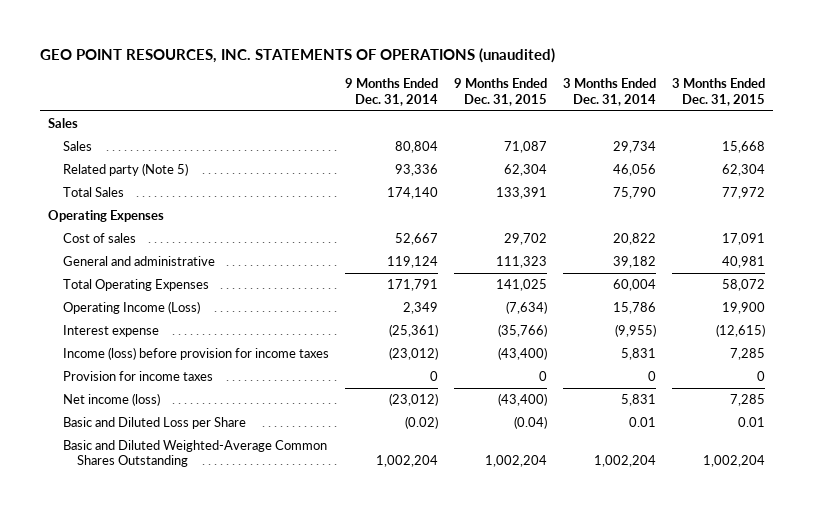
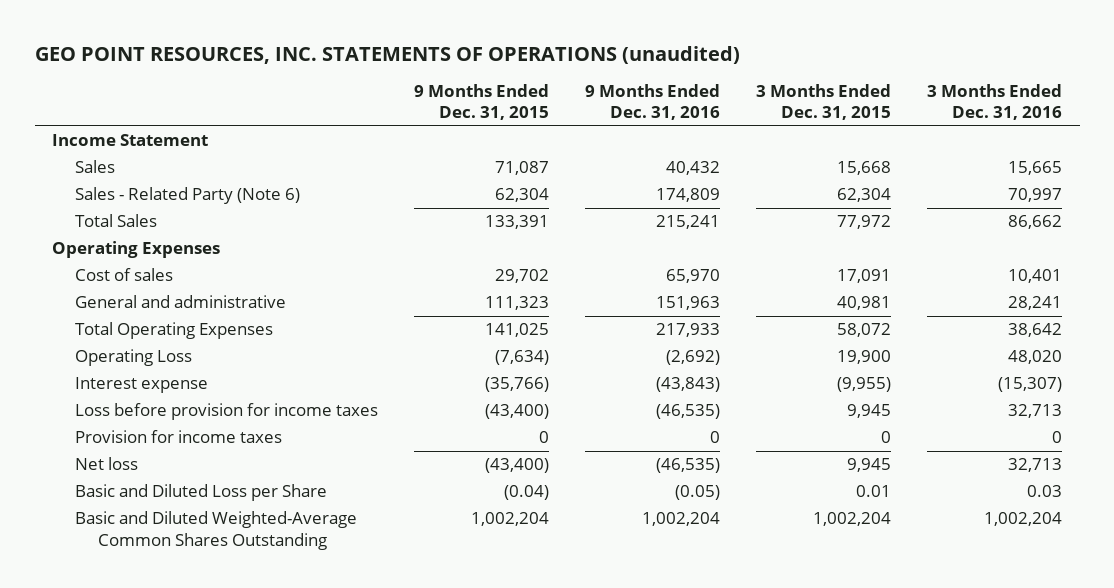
- | 9 Months Ended Dec. 31, 2014 | 9 Months Ended Dec. 31, 2015 | 3 Months Ended Dec. 31, 2014 | 3 Months Ended Dec. 31, 2015
+ | 9 Months Ended Dec. 31, 2015 | 9 Months Ended Dec. 31, 2016 | 3 Months Ended Dec. 31, 2015 | 3 Months Ended Dec. 31, 2016
- Sales
+ Income Statement
- Related party (Note 5) | 93,336 | 62,304 | 46,056 | 62,304
+ Sales - Related Party (Note 6) | 62,304 | 174,809 | 62,304 | 70,997
- Operating Income (Loss) | 2,349 | (7,634) | 15,786 | 19,900
- Interest expense | (25,361) | (35,766) | (9,955) | (12,615)
- Income (loss) before provision for income taxes | (23,012) | (43,400) | 5,831 | 7,285
+ Operating Loss | (7,634) | (2,692) | 19,900 | 48,020
+ Interest expense | (35,766) | (43,843) | (9,955) | (15,307)
+ Loss before provision for income taxes | (43,400) | (46,535) | 9,945 | 32,713
- Net income (loss) | (23,012) | (43,400) | 5,831 | 7,285
+ Net loss | (43,400) | (46,535) | 9,945 | 32,713

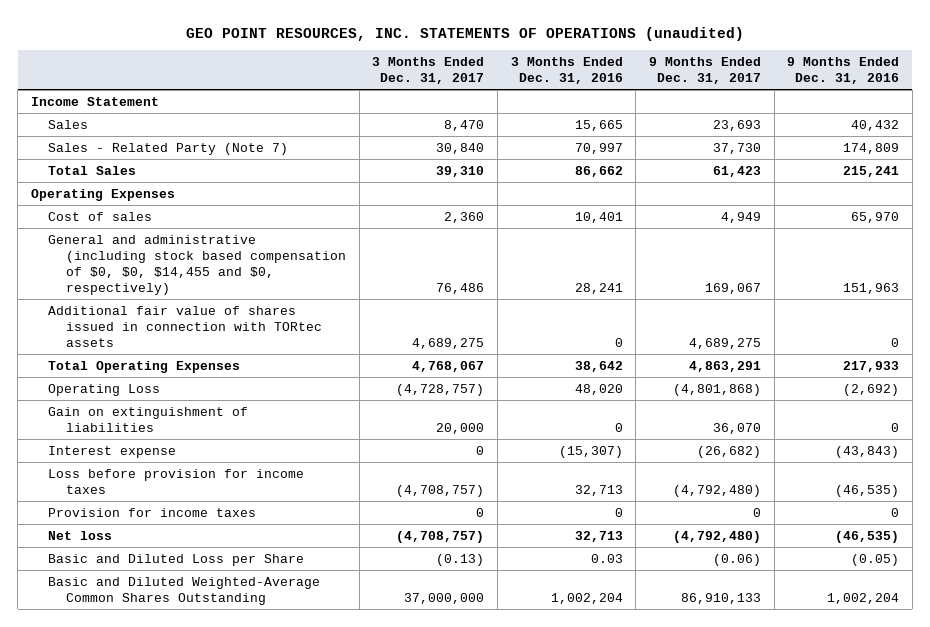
- | 9 Months Ended Dec. 31, 2015 | 9 Months Ended Dec. 31, 2016 | 3 Months Ended Dec. 31, 2015 | 3 Months Ended Dec. 31, 2016
+ | 3 Months Ended Dec. 31, 2017 | 3 Months Ended Dec. 31, 2016 | 9 Months Ended Dec. 31, 2017 | 9 Months Ended Dec. 31, 2016
- Sales - Related Party (Note 6) | 62,304 | 174,809 | 62,304 | 70,997
+ Sales - Related Party (Note 7) | 30,840 | 70,997 | 37,730 | 174,809
- General and administrative | 111,323 | 151,963 | 40,981 | 28,241
+ General and administrative (including stock based compensation of $0, $0, $14,455 and $0, respectively) | 76,486 | 28,241 | 169,067 | 151,963
+ Additional fair value of shares issued in connection with TORtec assets | 4,689,275 | 0 | 4,689,275 | 0
+ Gain on extinguishment of liabilities | 20,000 | 0 | 36,070 | 0

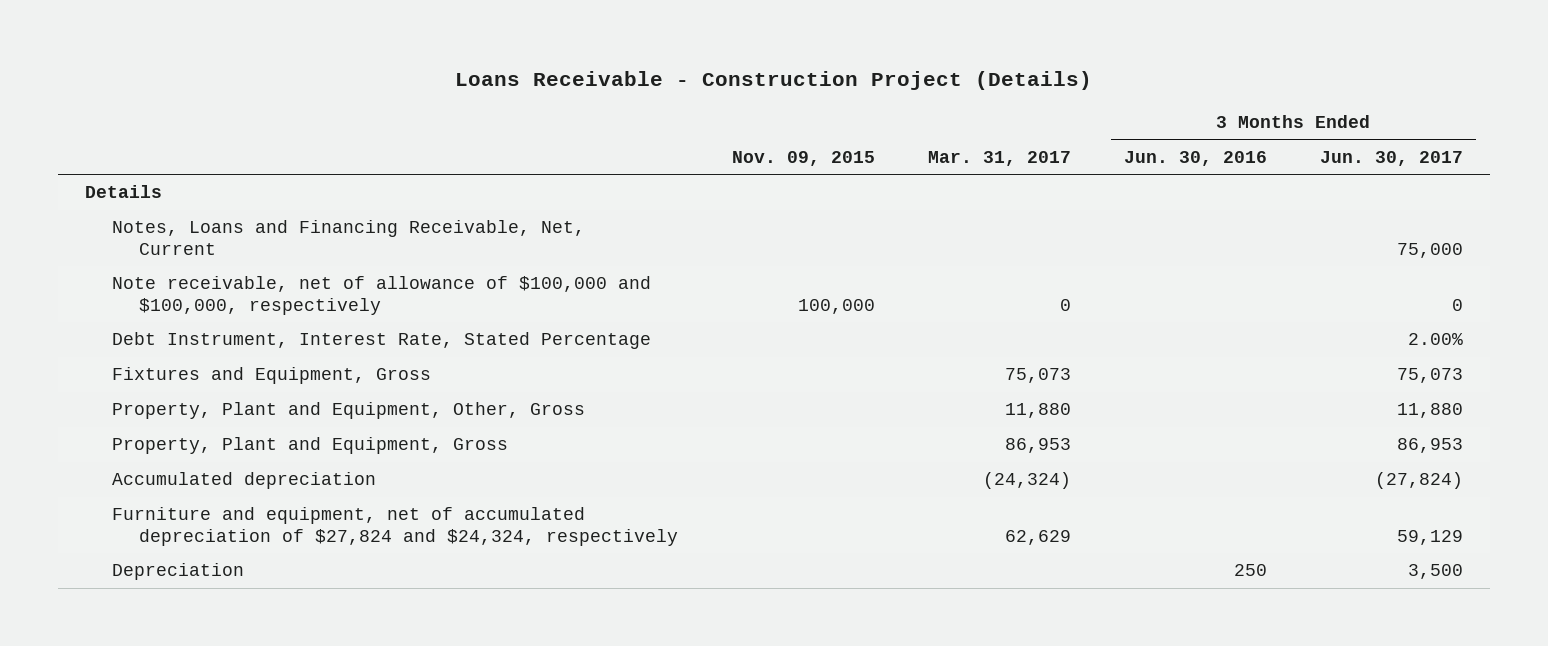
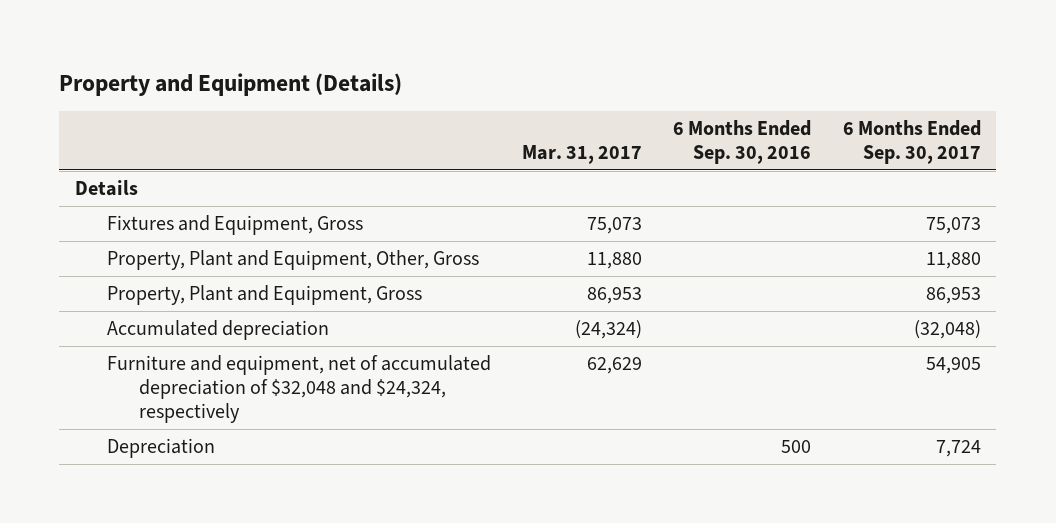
- Loans Receivable - Construction Project (Details)
+ Property and Equipment (Details)
- | Nov. 09, 2015 | Mar. 31, 2017 | 3 Months Ended Jun. 30, 2016 | 3 Months Ended Jun. 30, 2017
+ | Mar. 31, 2017 | 6 Months Ended Sep. 30, 2016 | 6 Months Ended Sep. 30, 2017
- Notes, Loans and Financing Receivable, Net, Current | | | | 75,000
- Note receivable, net of allowance of $100,000 and $100,000, respectively | 100,000 | 0 | | 0
- Debt Instrument, Interest Rate, Stated Percentage | | | | 2.00%
- Furniture and equipment, net of accumulated depreciation of $27,824 and $24,324, respectively | | 62,629 | | 59,129
+ Furniture and equipment, net of accumulated depreciation of $32,048 and $24,324, respectively | 62,629 | | 54,905

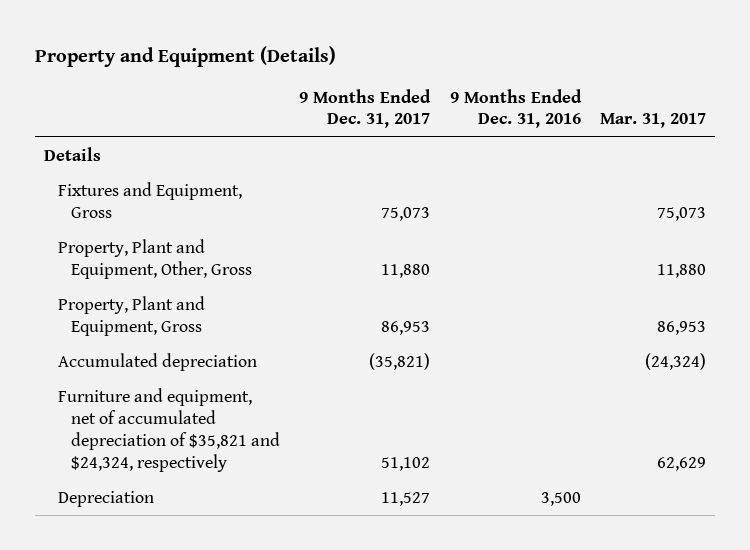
- | Mar. 31, 2017 | 6 Months Ended Sep. 30, 2016 | 6 Months Ended Sep. 30, 2017
+ | 9 Months Ended Dec. 31, 2017 | 9 Months Ended Dec. 31, 2016 | Mar. 31, 2017
- Furniture and equipment, net of accumulated depreciation of $32,048 and $24,324, respectively | 62,629 | | 54,905
+ Furniture and equipment, net of accumulated depreciation of $35,821 and $24,324, respectively | 51,102 | | 62,629

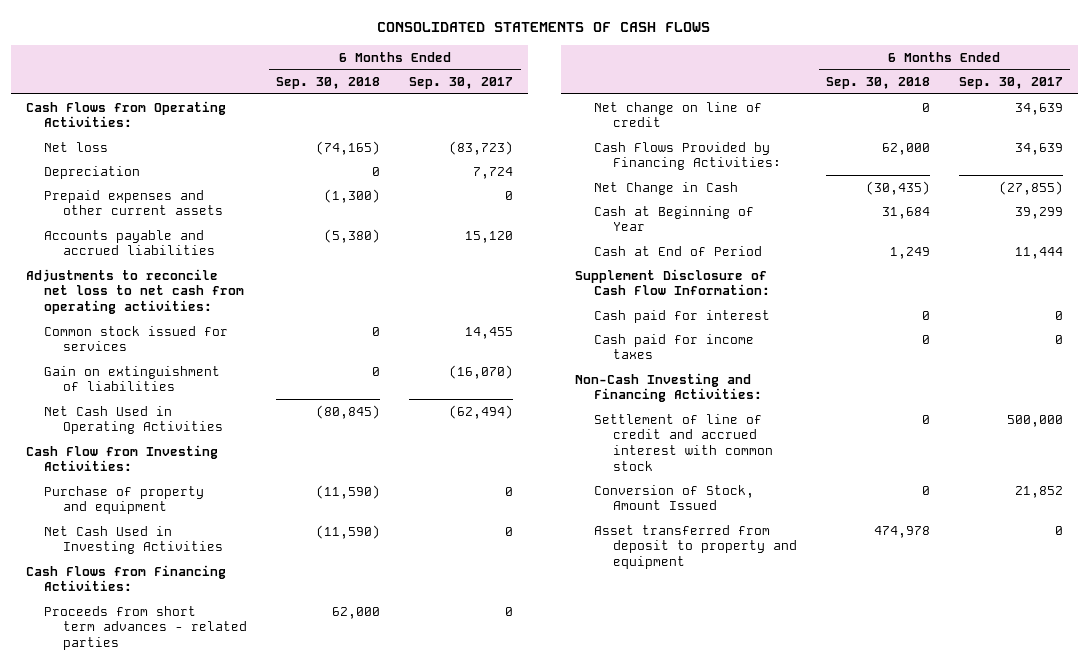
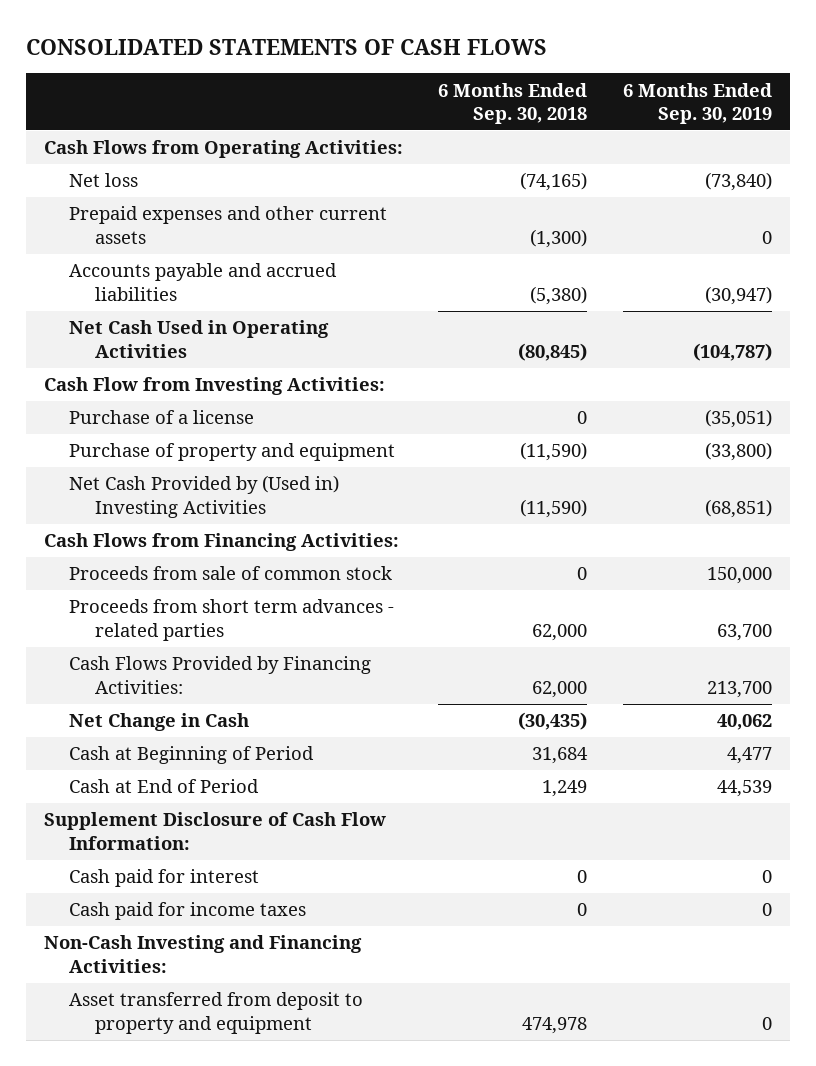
- | 6 Months Ended Sep. 30, 2018 | 6 Months Ended Sep. 30, 2017
+ | 6 Months Ended Sep. 30, 2018 | 6 Months Ended Sep. 30, 2019
- Depreciation | 0 | 7,724
- Adjustments to reconcile net loss to net cash from operating activities:
- Common stock issued for services | 0 | 14,455
- Gain on extinguishment of liabilities | 0 | (16,070)
+ Purchase of a license | 0 | (35,051)
- Net Cash Used in Investing Activities | (11,590) | 0
+ Net Cash Provided by (Used in) Investing Activities | (11,590) | (68,851)
+ Proceeds from sale of common stock | 0 | 150,000
- Net change on line of credit | 0 | 34,639
- Cash at Beginning of Year | 31,684 | 39,299
+ Cash at Beginning of Period | 31,684 | 4,477
- Settlement of line of credit and accrued interest with common stock | 0 | 500,000
- Conversion of Stock, Amount Issued | 0 | 21,852

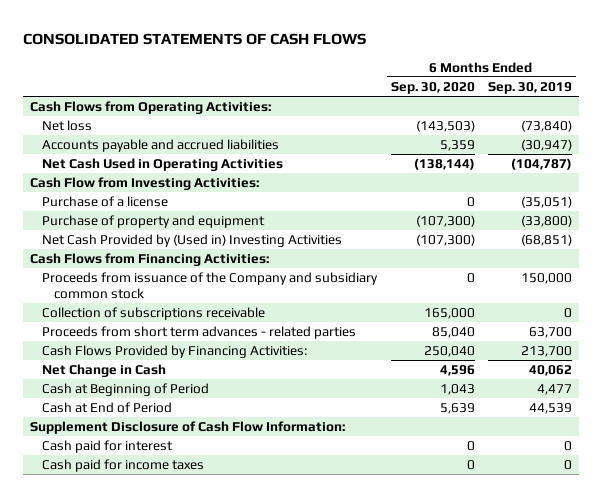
- | 6 Months Ended Sep. 30, 2018 | 6 Months Ended Sep. 30, 2019
+ | 6 Months Ended Sep. 30, 2020 | 6 Months Ended Sep. 30, 2019
- Prepaid expenses and other current assets | (1,300) | 0
- Proceeds from sale of common stock | 0 | 150,000
+ Proceeds from issuance of the Company and subsidiary common stock | 0 | 150,000
+ Collection of subscriptions receivable | 165,000 | 0
- Non-Cash Investing and Financing Activities:
- Asset transferred from deposit to property and equipment | 474,978 | 0

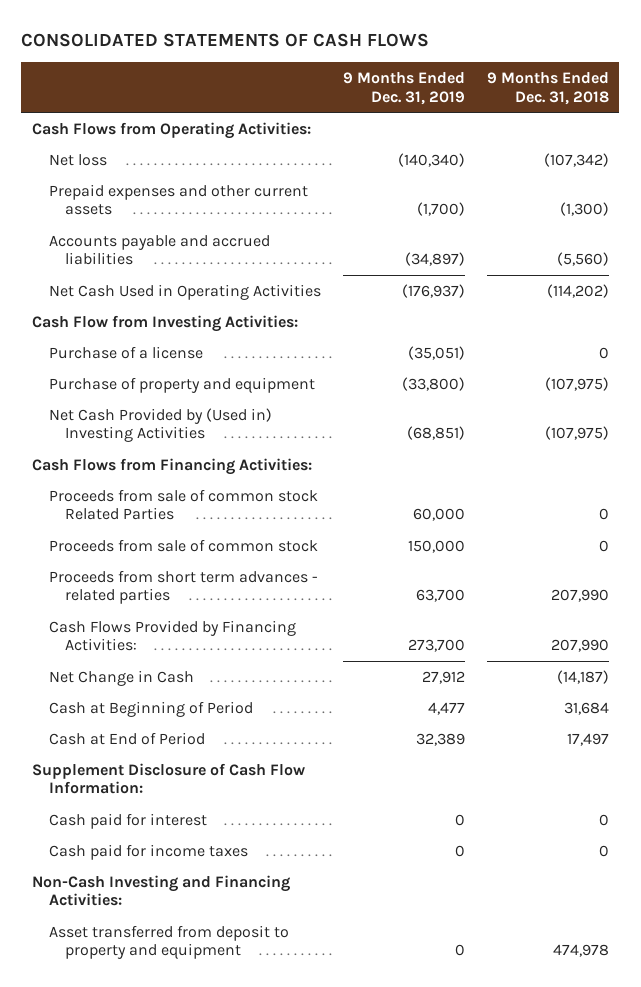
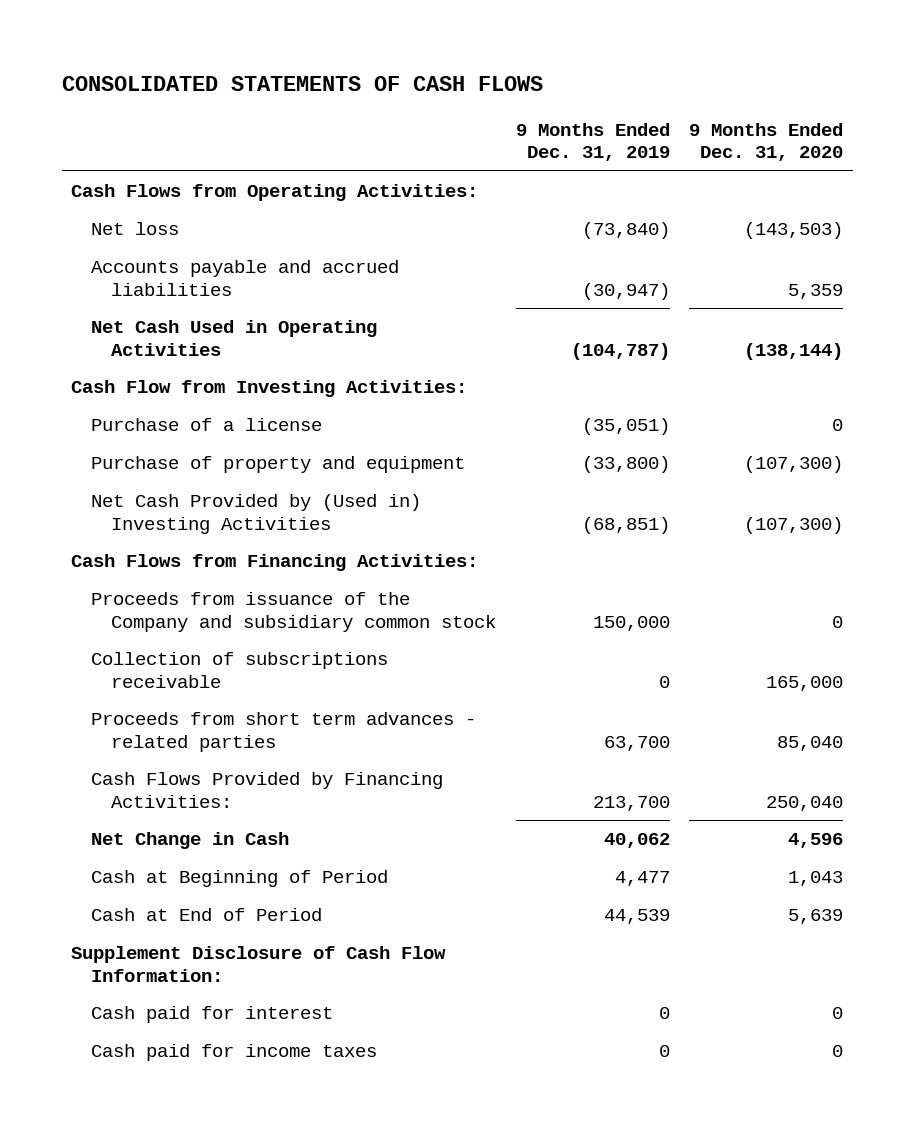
- | 9 Months Ended Dec. 31, 2019 | 9 Months Ended Dec. 31, 2018
+ | 9 Months Ended Dec. 31, 2019 | 9 Months Ended Dec. 31, 2020
- Net loss | (140,340) | (107,342)
- Prepaid expenses and other current assets | (1,700) | (1,300)
- Accounts payable and accrued liabilities | (34,897) | (5,560)
- Net Cash Used in Operating Activities | (176,937) | (114,202)
+ Net loss | (73,840) | (143,503)
+ Accounts payable and accrued liabilities | (30,947) | 5,359
+ Net Cash Used in Operating Activities | (104,787) | (138,144)
- Proceeds from sale of common stock Related Parties | 60,000 | 0
- Proceeds from sale of common stock | 150,000 | 0
+ Proceeds from issuance of the Company and subsidiary common stock | 150,000 | 0
+ Collection of subscriptions receivable | 0 | 165,000
- Cash Flows Provided by Financing Activities: | 273,700 | 207,990
- Net Change in Cash | 27,912 | (14,187)
+ Cash Flows Provided by Financing Activities: | 213,700 | 250,040
+ Net Change in Cash | 40,062 | 4,596
- Cash at End of Period | 32,389 | 17,497
+ Cash at End of Period | 44,539 | 5,639
- Non-Cash Investing and Financing Activities:
- Asset transferred from deposit to property and equipment | 0 | 474,978

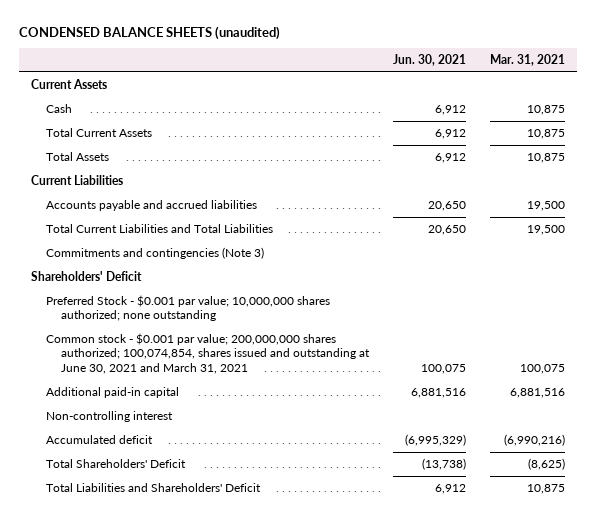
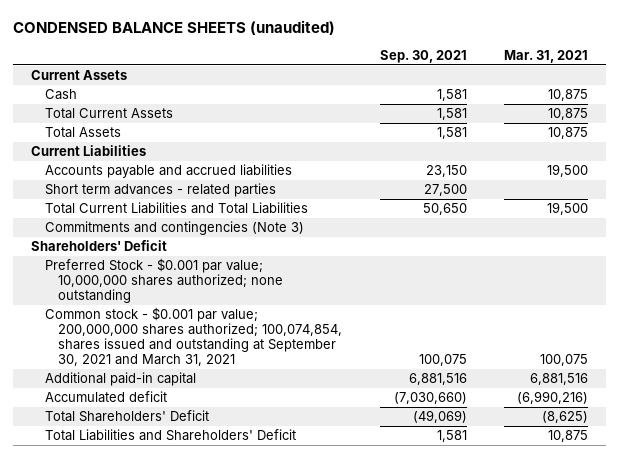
- | Jun. 30, 2021 | Mar. 31, 2021
+ | Sep. 30, 2021 | Mar. 31, 2021
+ Short term advances - related parties | 27,500 |
- Common stock - $0.001 par value; 200,000,000 shares authorized; 100,074,854, shares issued and outstanding at June 30, 2021 and March 31, 2021 | 100,075 | 100,075
+ Common stock - $0.001 par value; 200,000,000 shares authorized; 100,074,854, shares issued and outstanding at September 30, 2021 and March 31, 2021 | 100,075 | 100,075
- Non-controlling interest

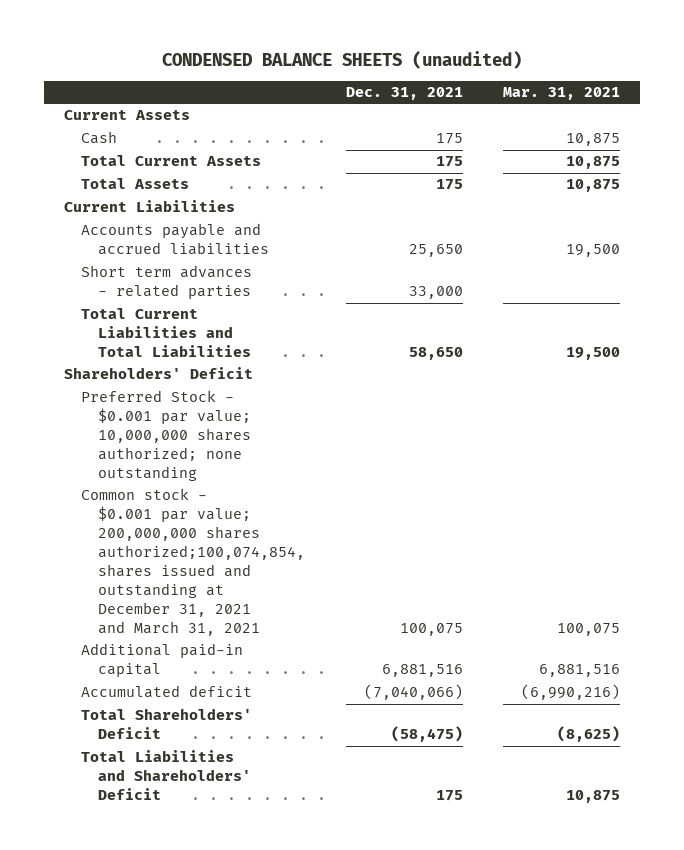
- | Sep. 30, 2021 | Mar. 31, 2021
+ | Dec. 31, 2021 | Mar. 31, 2021
- Commitments and contingencies (Note 3)
- Common stock - $0.001 par value; 200,000,000 shares authorized; 100,074,854, shares issued and outstanding at September 30, 2021 and March 31, 2021 | 100,075 | 100,075
+ Common stock - $0.001 par value; 200,000,000 shares authorized;100,074,854, shares issued and outstanding at December 31, 2021 and March 31, 2021 | 100,075 | 100,075

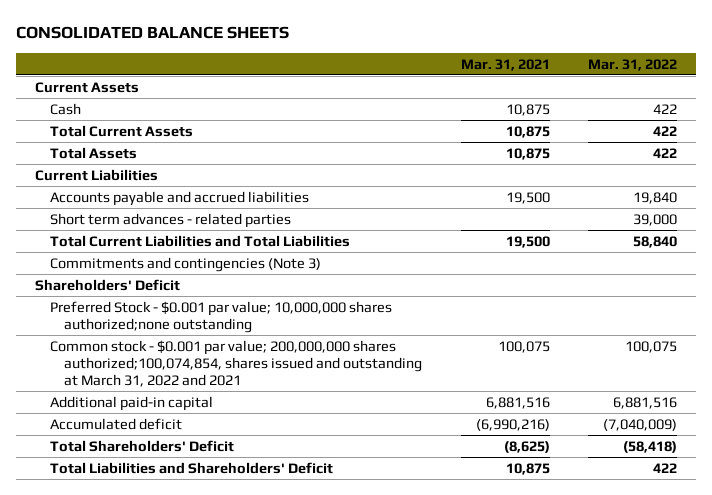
- CONDENSED BALANCE SHEETS (unaudited)
+ CONSOLIDATED BALANCE SHEETS
- | Dec. 31, 2021 | Mar. 31, 2021
+ | Mar. 31, 2021 | Mar. 31, 2022
+ Commitments and contingencies (Note 3)
- Preferred Stock - $0.001 par value; 10,000,000 shares authorized; none outstanding
- Common stock - $0.001 par value; 200,000,000 shares authorized;100,074,854, shares issued and outstanding at December 31, 2021 and March 31, 2021 | 100,075 | 100,075
+ Preferred Stock - $0.001 par value; 10,000,000 shares authorized;none outstanding
+ Common stock - $0.001 par value; 200,000,000 shares authorized;100,074,854, shares issued and outstanding at March 31, 2022 and 2021 | 100,075 | 100,075

